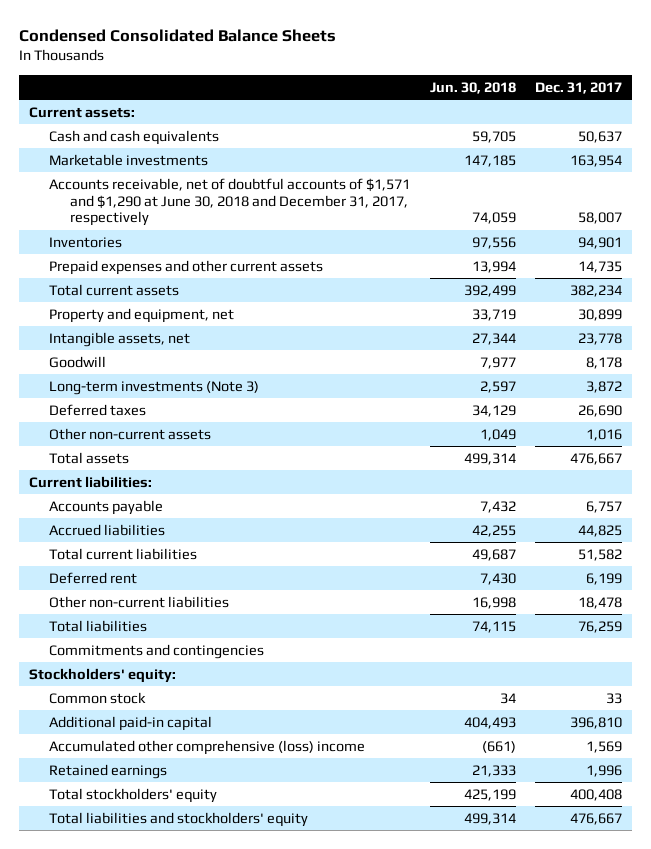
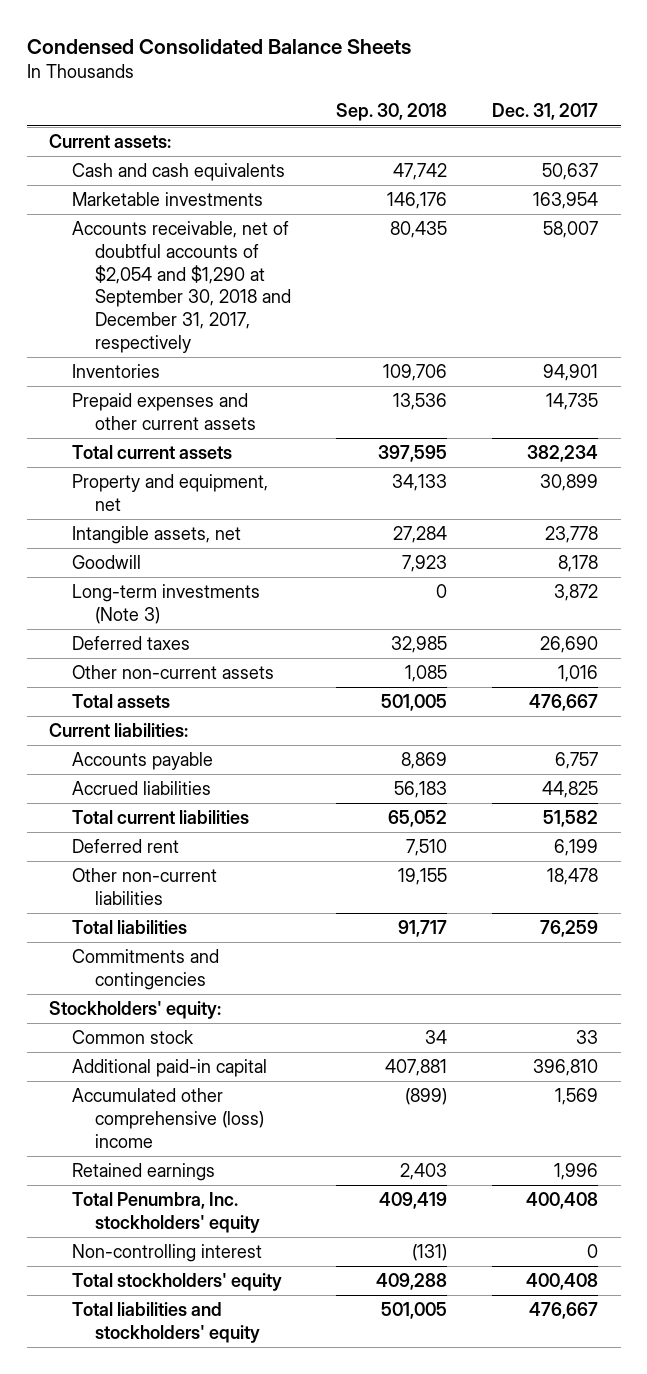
- | Jun. 30, 2018 | Dec. 31, 2017
+ | Sep. 30, 2018 | Dec. 31, 2017
- Accounts receivable, net of doubtful accounts of $1,571 and $1,290 at June 30, 2018 and December 31, 2017, respectively | 74,059 | 58,007
+ Accounts receivable, net of doubtful accounts of $2,054 and $1,290 at September 30, 2018 and December 31, 2017, respectively | 80,435 | 58,007
+ Total Penumbra, Inc. stockholders' equity | 409,419 | 400,408
+ Non-controlling interest | (131) | 0

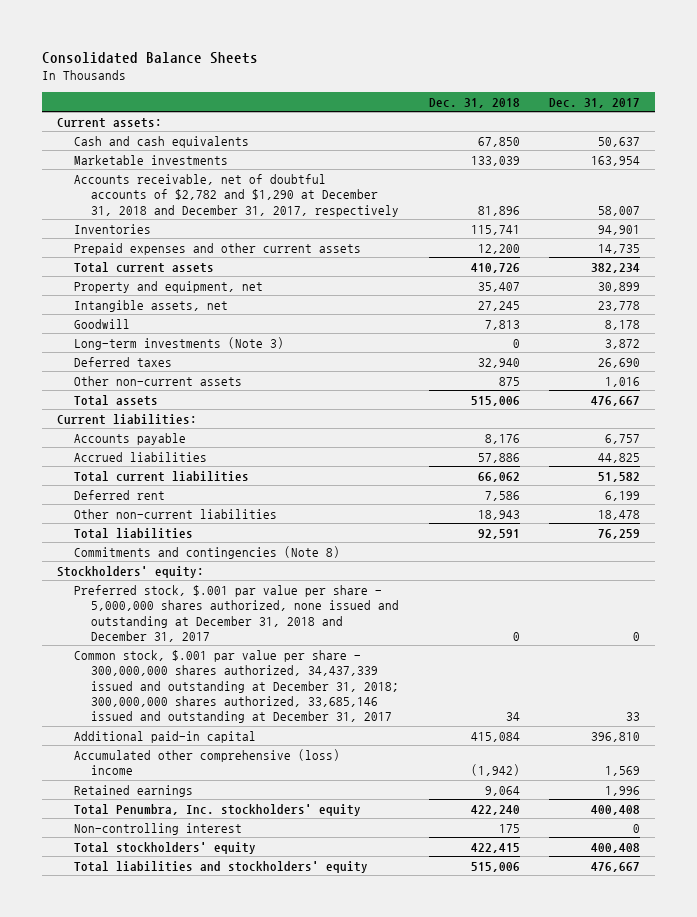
- Condensed Consolidated Balance Sheets
+ Consolidated Balance Sheets
- | Sep. 30, 2018 | Dec. 31, 2017
+ | Dec. 31, 2018 | Dec. 31, 2017
- Accounts receivable, net of doubtful accounts of $2,054 and $1,290 at September 30, 2018 and December 31, 2017, respectively | 80,435 | 58,007
+ Accounts receivable, net of doubtful accounts of $2,782 and $1,290 at December 31, 2018 and December 31, 2017, respectively | 81,896 | 58,007
- Commitments and contingencies
+ Commitments and contingencies (Note 8)
- Common stock | 34 | 33
+ Preferred stock, $.001 par value per share - 5,000,000 shares authorized, none issued and outstanding at December 31, 2018 and December 31, 2017 | 0 | 0
+ Common stock, $.001 par value per share - 300,000,000 shares authorized, 34,437,339 issued and outstanding at December 31, 2018; 300,000,000 shares authorized, 33,685,146 issued and outstanding at December 31, 2017 | 34 | 33

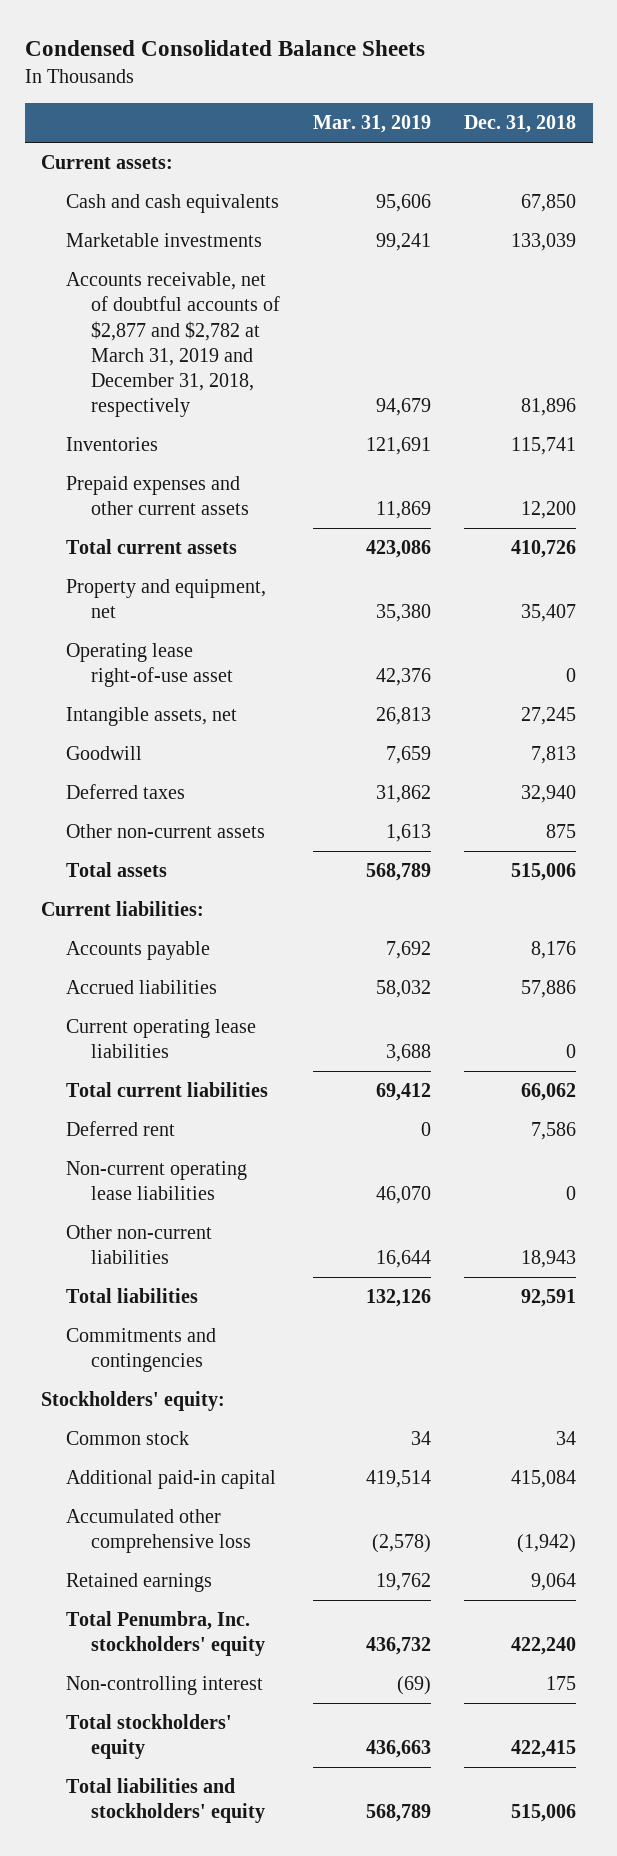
- Consolidated Balance Sheets
+ Condensed Consolidated Balance Sheets
- | Dec. 31, 2018 | Dec. 31, 2017
+ | Mar. 31, 2019 | Dec. 31, 2018
- Accounts receivable, net of doubtful accounts of $2,782 and $1,290 at December 31, 2018 and December 31, 2017, respectively | 81,896 | 58,007
+ Accounts receivable, net of doubtful accounts of $2,877 and $2,782 at March 31, 2019 and December 31, 2018, respectively | 94,679 | 81,896
+ Operating lease right-of-use asset | 42,376 | 0
- Long-term investments (Note 3) | 0 | 3,872
+ Current operating lease liabilities | 3,688 | 0
+ Non-current operating lease liabilities | 46,070 | 0
- Commitments and contingencies (Note 8)
+ Commitments and contingencies
- Preferred stock, $.001 par value per share - 5,000,000 shares authorized, none issued and outstanding at December 31, 2018 and December 31, 2017 | 0 | 0
- Common stock, $.001 par value per share - 300,000,000 shares authorized, 34,437,339 issued and outstanding at December 31, 2018; 300,000,000 shares authorized, 33,685,146 issued and outstanding at December 31, 2017 | 34 | 33
+ Common stock | 34 | 34
- Accumulated other comprehensive (loss) income | (1,942) | 1,569
+ Accumulated other comprehensive loss | (2,578) | (1,942)

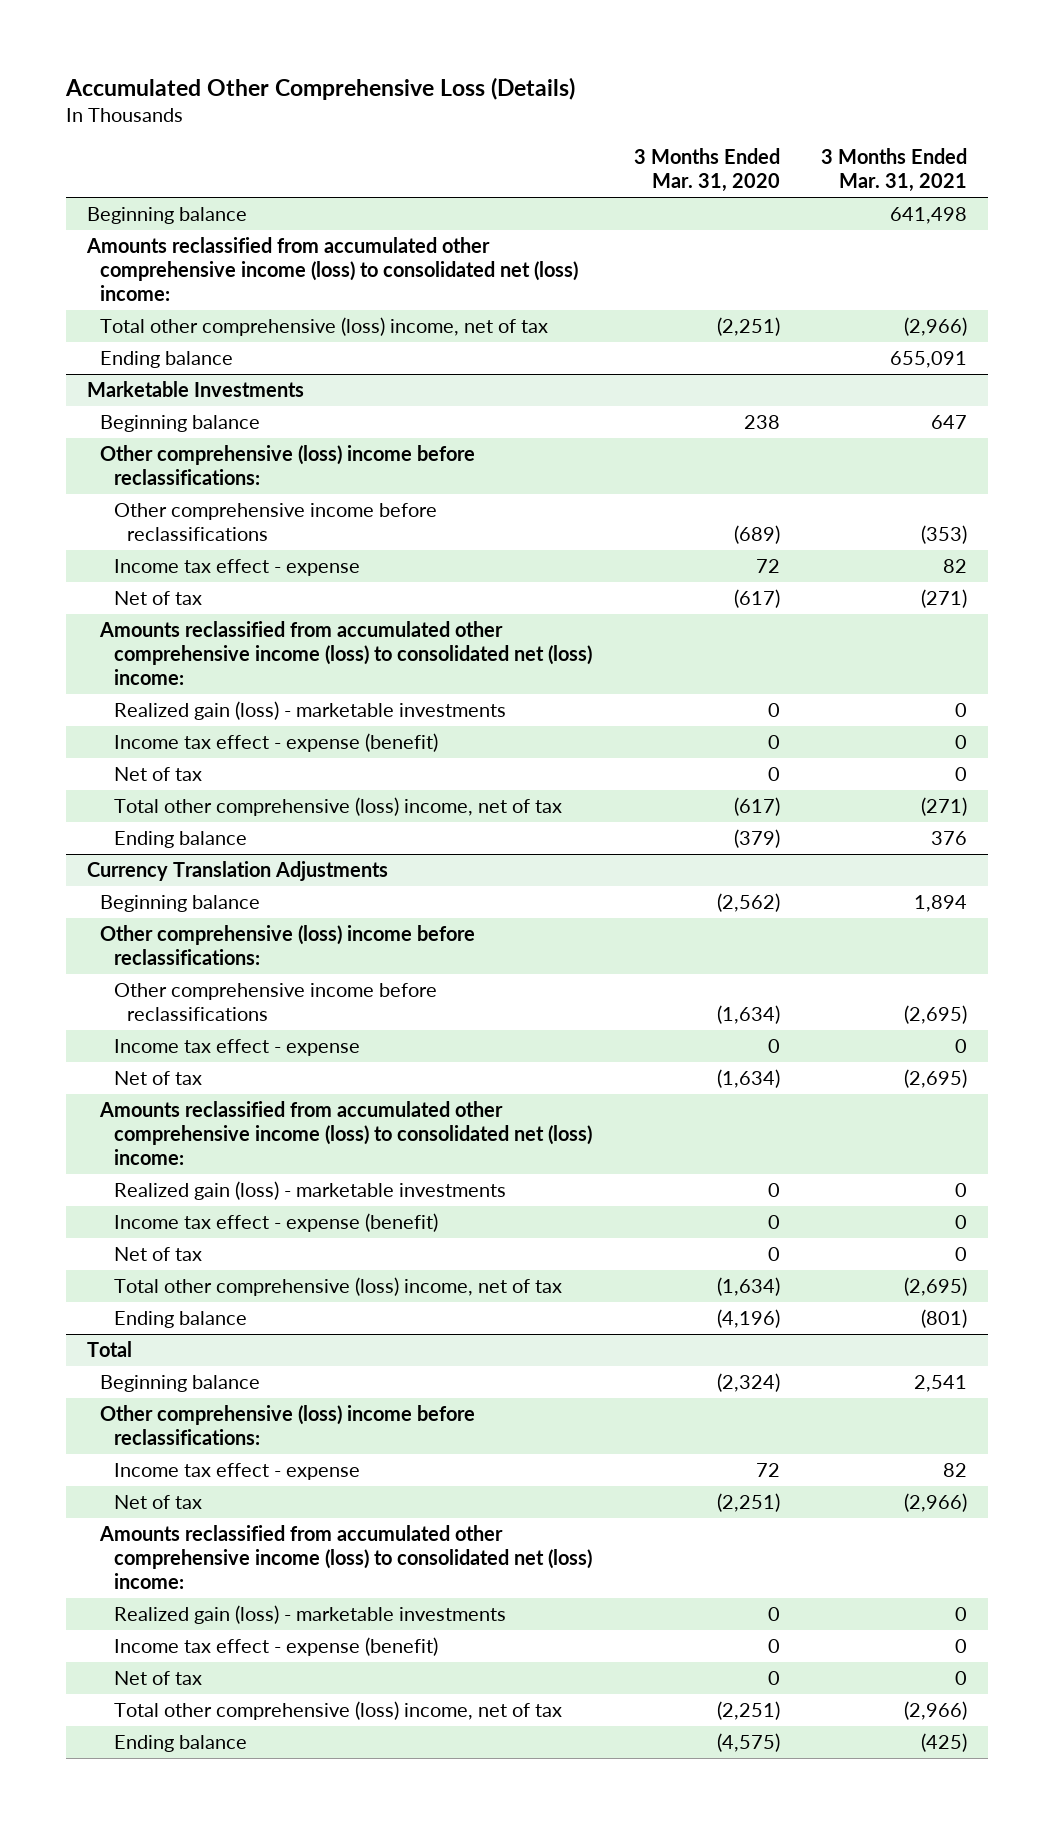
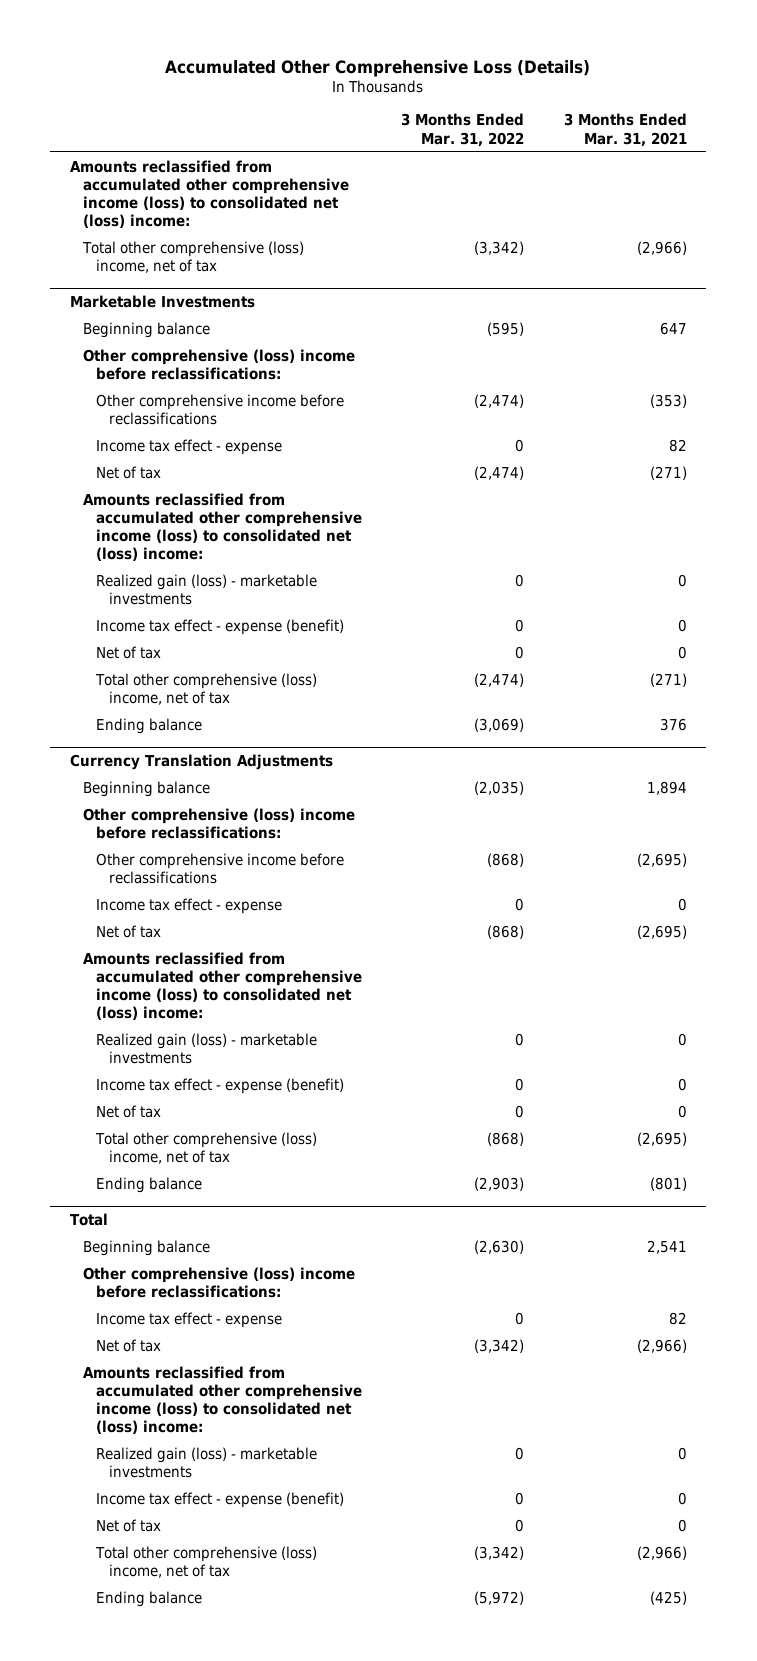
- | 3 Months Ended Mar. 31, 2020 | 3 Months Ended Mar. 31, 2021
+ | 3 Months Ended Mar. 31, 2022 | 3 Months Ended Mar. 31, 2021
- Beginning balance | | 641,498
- Ending balance | | 655,091

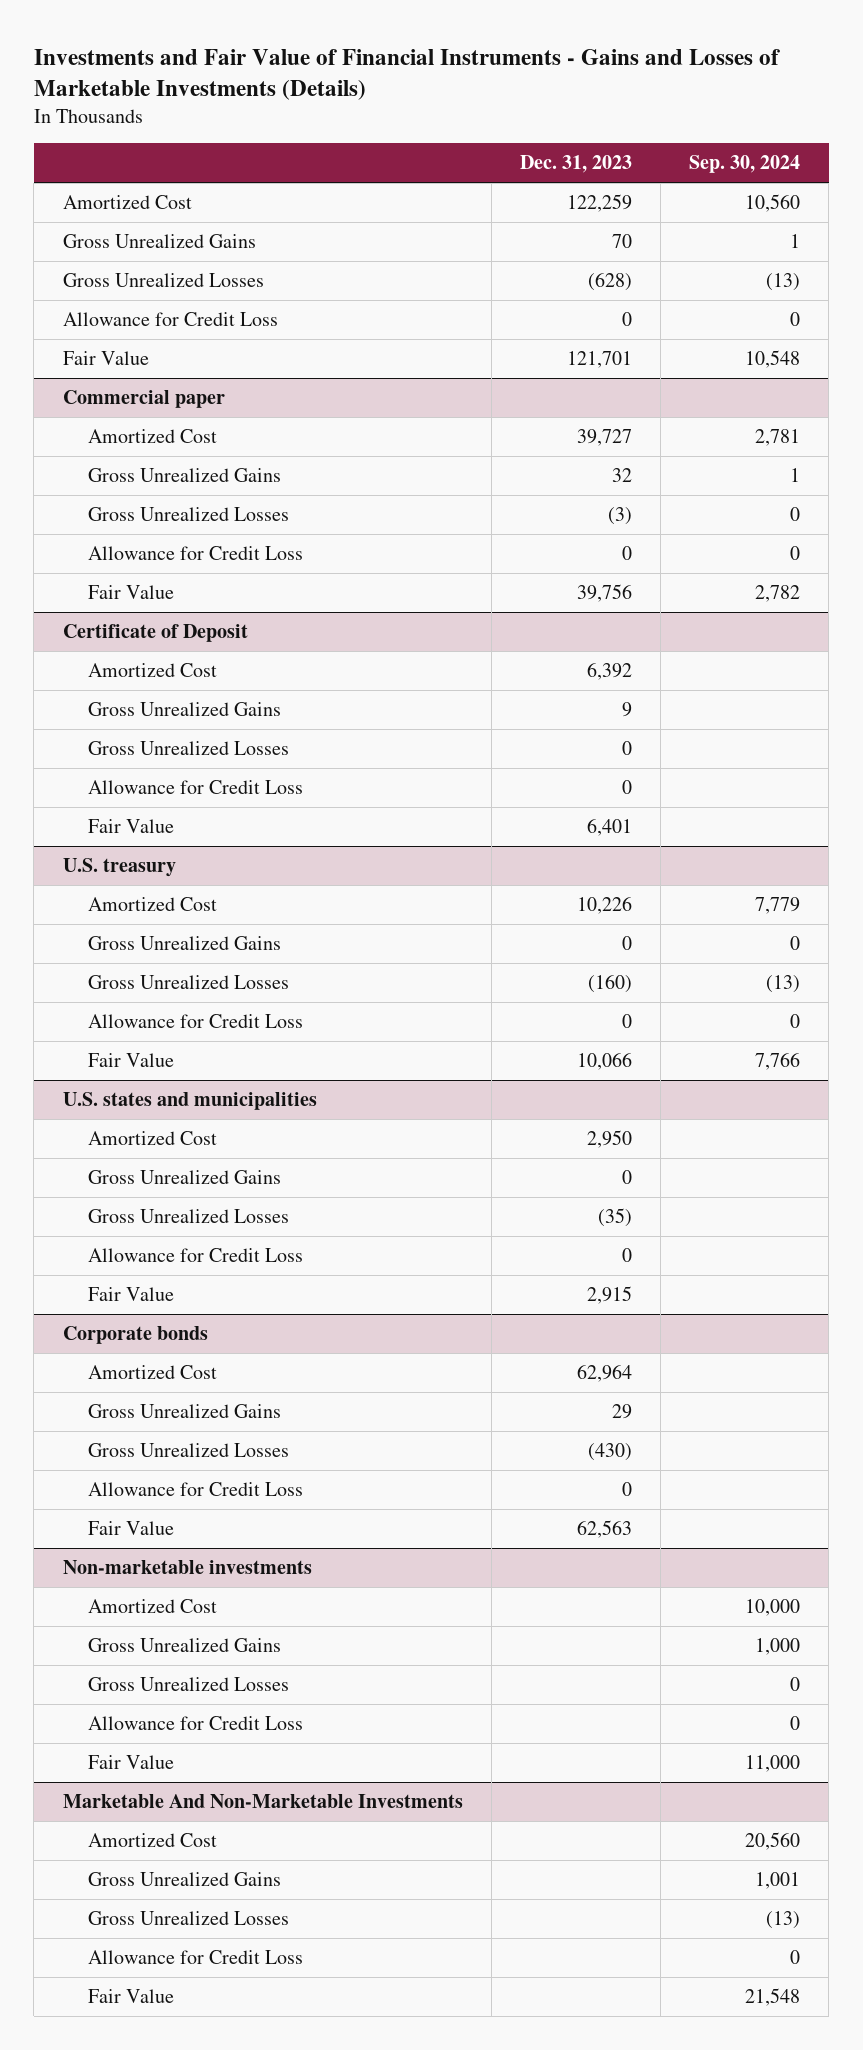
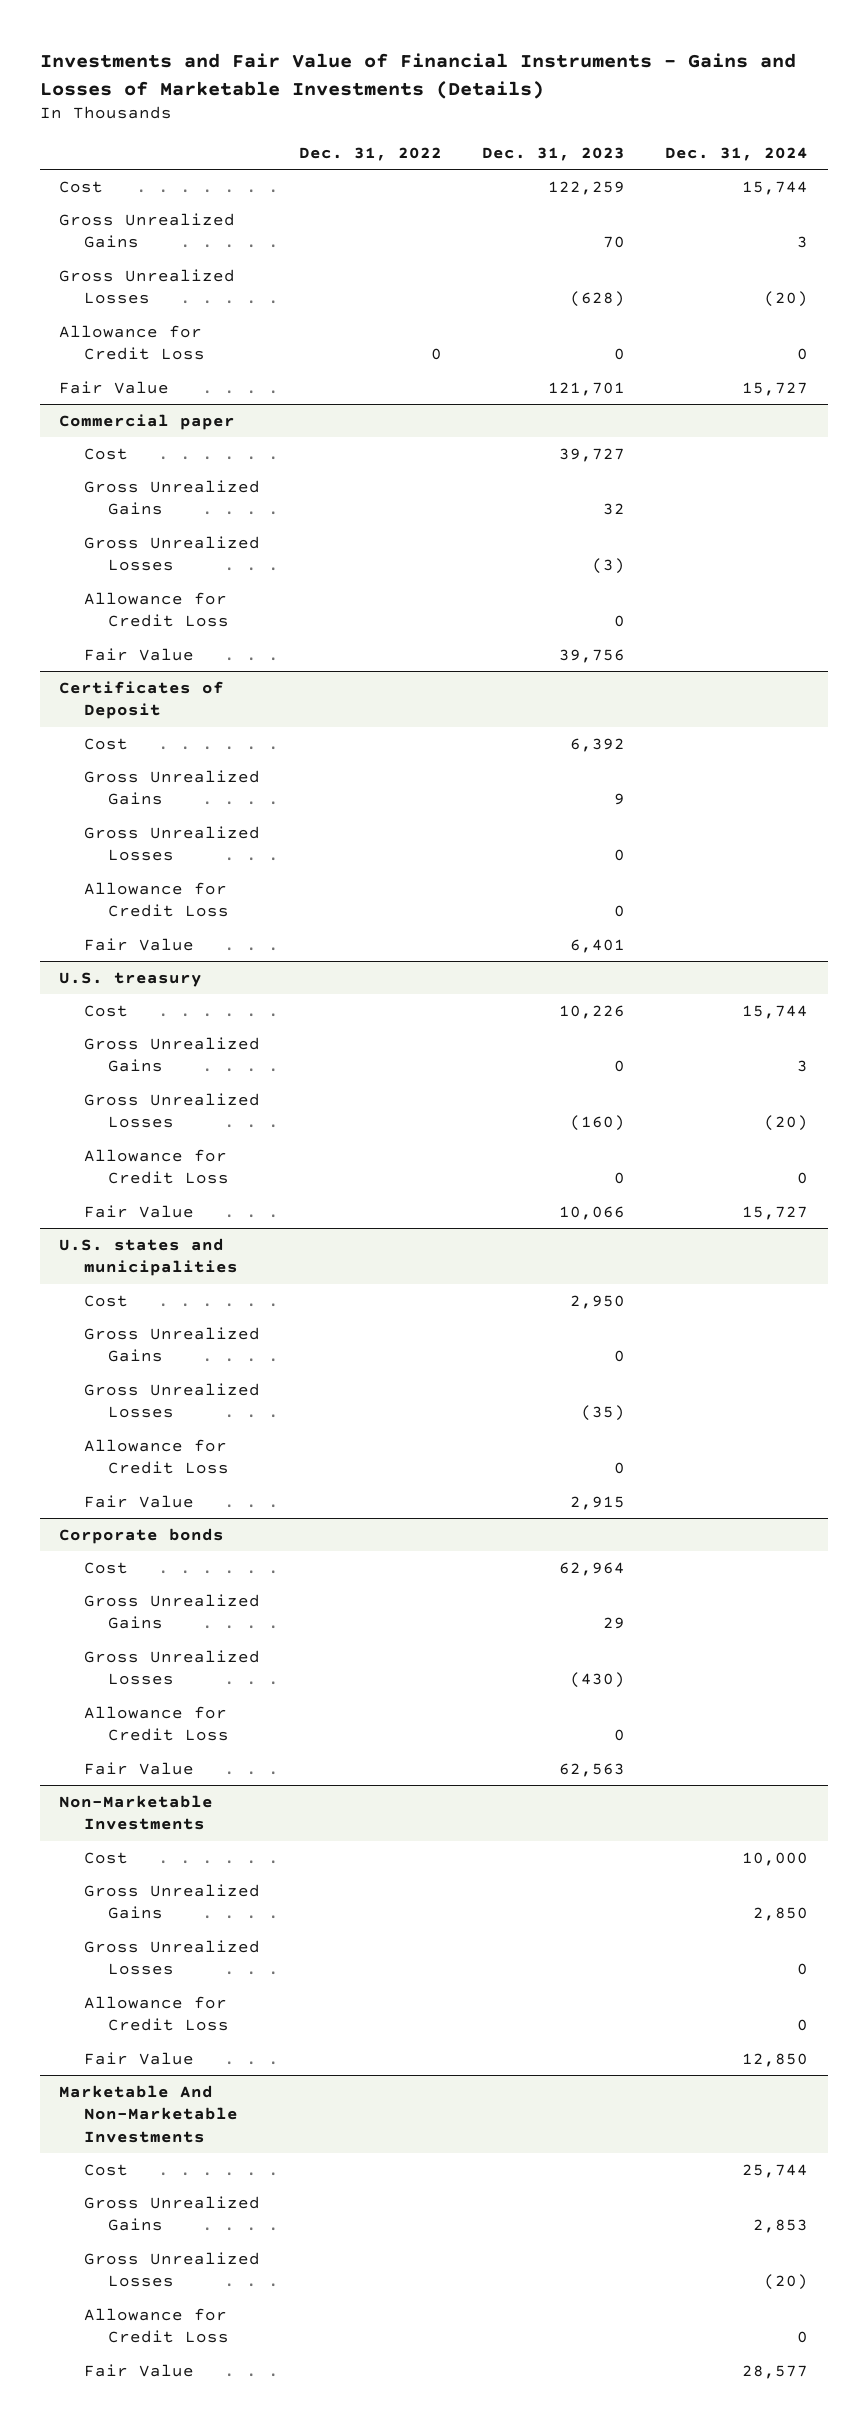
- | Dec. 31, 2023 | Sep. 30, 2024
+ | Dec. 31, 2022 | Dec. 31, 2023 | Dec. 31, 2024
- Amortized Cost | 122,259 | 10,560
+ Cost | | 122,259 | 15,744
@ Commercial paper
- Amortized Cost | 39,727 | 2,781
+ Cost | | 39,727 |
- Certificate of Deposit
- Amortized Cost | 6,392 |
+ Certificates of Deposit
+ Cost | | 6,392 |
@ U.S. treasury
- Amortized Cost | 10,226 | 7,779
+ Cost | | 10,226 | 15,744
@ U.S. states and municipalities
- Amortized Cost | 2,950 |
+ Cost | | 2,950 |
@ Corporate bonds
- Amortized Cost | 62,964 |
+ Cost | | 62,964 |
- Non-marketable investments
- Amortized Cost | | 10,000
+ Non-Marketable Investments
+ Cost | | | 10,000
@ Marketable And Non-Marketable Investments
- Amortized Cost | | 20,560
+ Cost | | | 25,744

